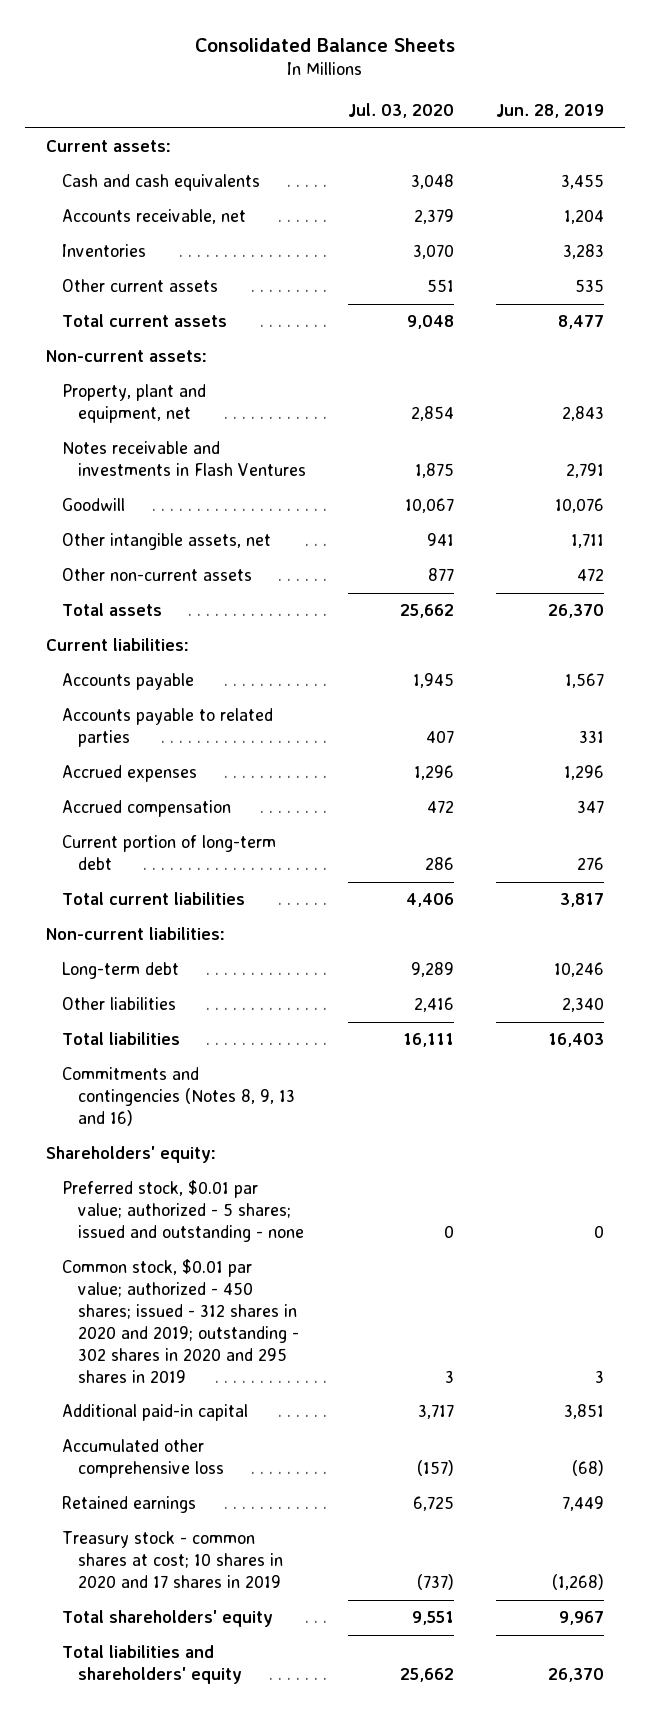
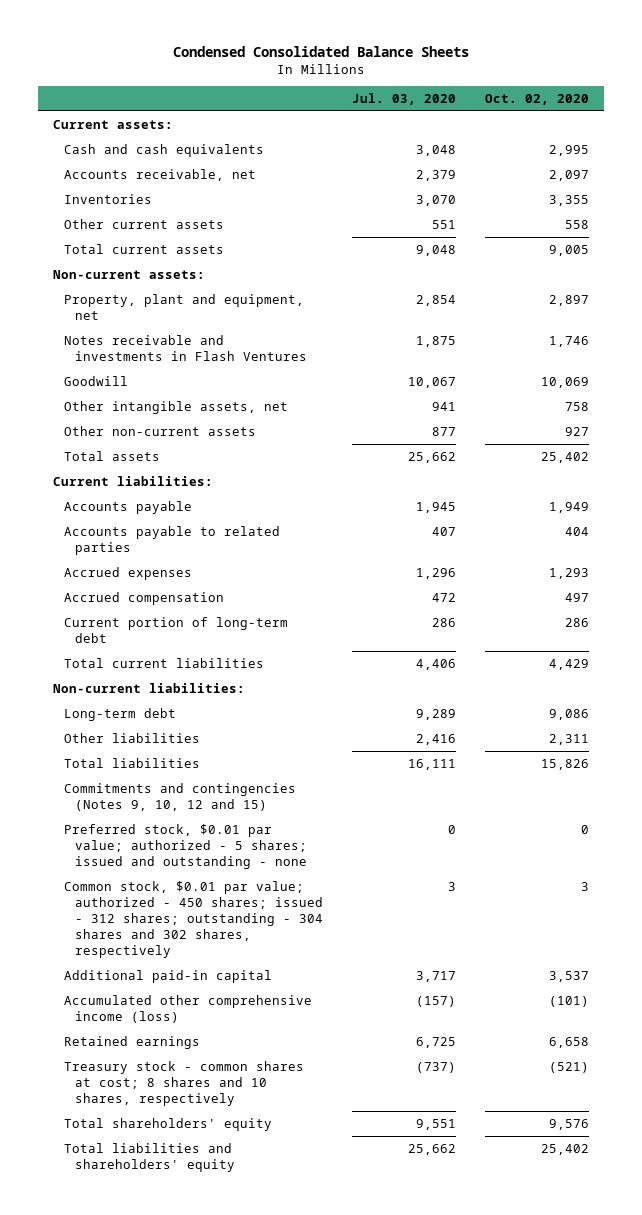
- Consolidated Balance Sheets
+ Condensed Consolidated Balance Sheets
- | Jul. 03, 2020 | Jun. 28, 2019
+ | Jul. 03, 2020 | Oct. 02, 2020
- Commitments and contingencies (Notes 8, 9, 13 and 16)
- Shareholders' equity:
+ Commitments and contingencies (Notes 9, 10, 12 and 15)
- Common stock, $0.01 par value; authorized - 450 shares; issued - 312 shares in 2020 and 2019; outstanding - 302 shares in 2020 and 295 shares in 2019 | 3 | 3
+ Common stock, $0.01 par value; authorized - 450 shares; issued - 312 shares; outstanding - 304 shares and 302 shares, respectively | 3 | 3
- Accumulated other comprehensive loss | (157) | (68)
+ Accumulated other comprehensive income (loss) | (157) | (101)
- Treasury stock - common shares at cost; 10 shares in 2020 and 17 shares in 2019 | (737) | (1,268)
+ Treasury stock - common shares at cost; 8 shares and 10 shares, respectively | (737) | (521)

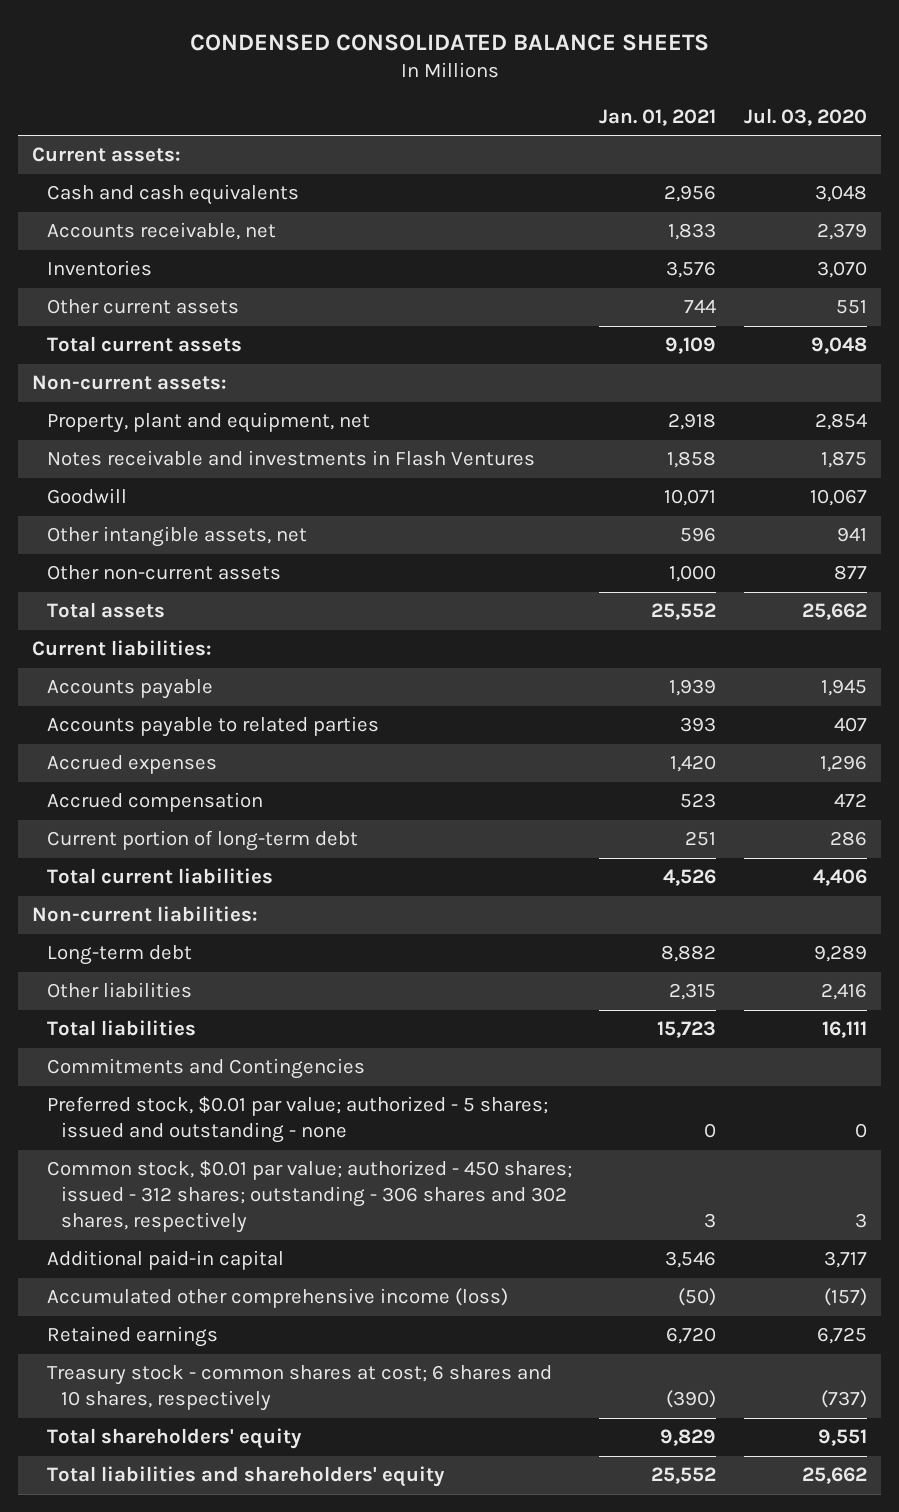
- Condensed Consolidated Balance Sheets
+ CONDENSED CONSOLIDATED BALANCE SHEETS
- | Jul. 03, 2020 | Oct. 02, 2020
+ | Jan. 01, 2021 | Jul. 03, 2020
- Commitments and contingencies (Notes 9, 10, 12 and 15)
+ Commitments and Contingencies
- Common stock, $0.01 par value; authorized - 450 shares; issued - 312 shares; outstanding - 304 shares and 302 shares, respectively | 3 | 3
+ Common stock, $0.01 par value; authorized - 450 shares; issued - 312 shares; outstanding - 306 shares and 302 shares, respectively | 3 | 3
- Treasury stock - common shares at cost; 8 shares and 10 shares, respectively | (737) | (521)
+ Treasury stock - common shares at cost; 6 shares and 10 shares, respectively | (390) | (737)

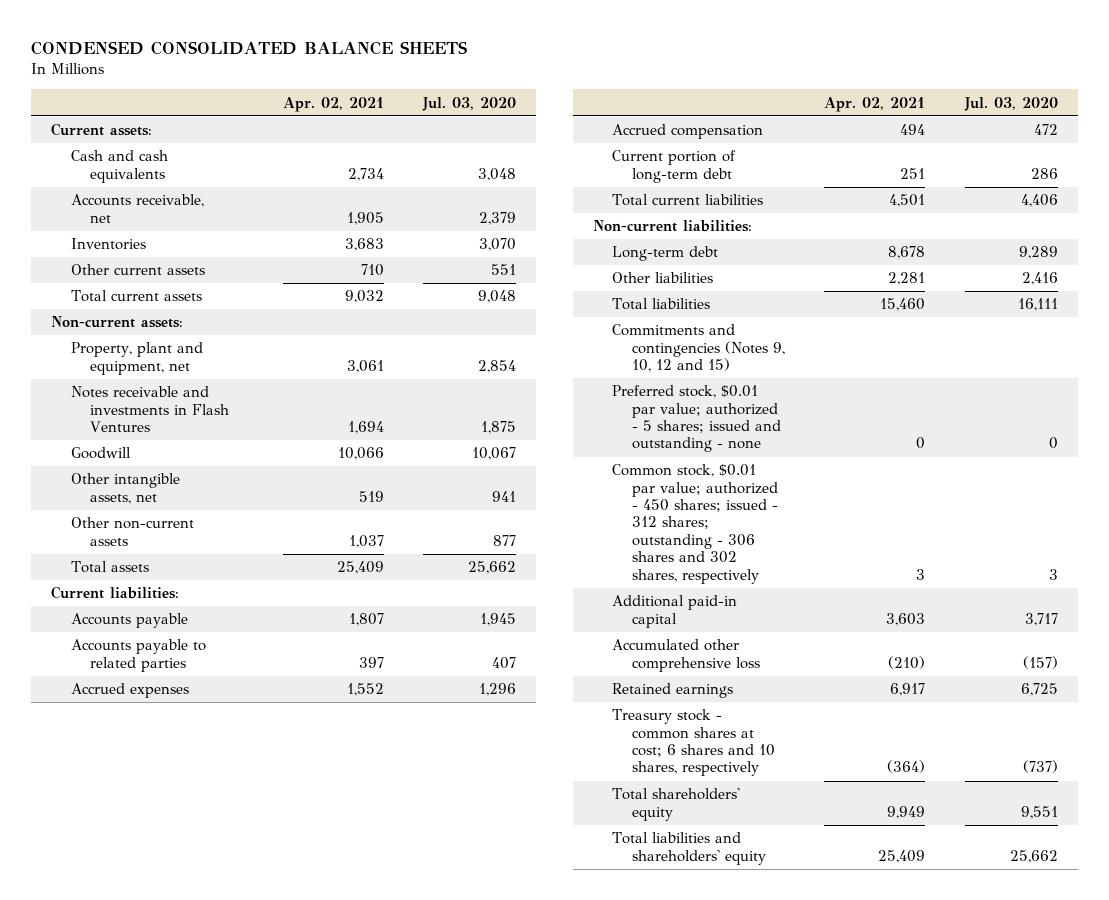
- | Jan. 01, 2021 | Jul. 03, 2020
+ | Apr. 02, 2021 | Jul. 03, 2020
- Commitments and Contingencies
+ Commitments and contingencies (Notes 9, 10, 12 and 15)
- Accumulated other comprehensive income (loss) | (50) | (157)
+ Accumulated other comprehensive loss | (210) | (157)

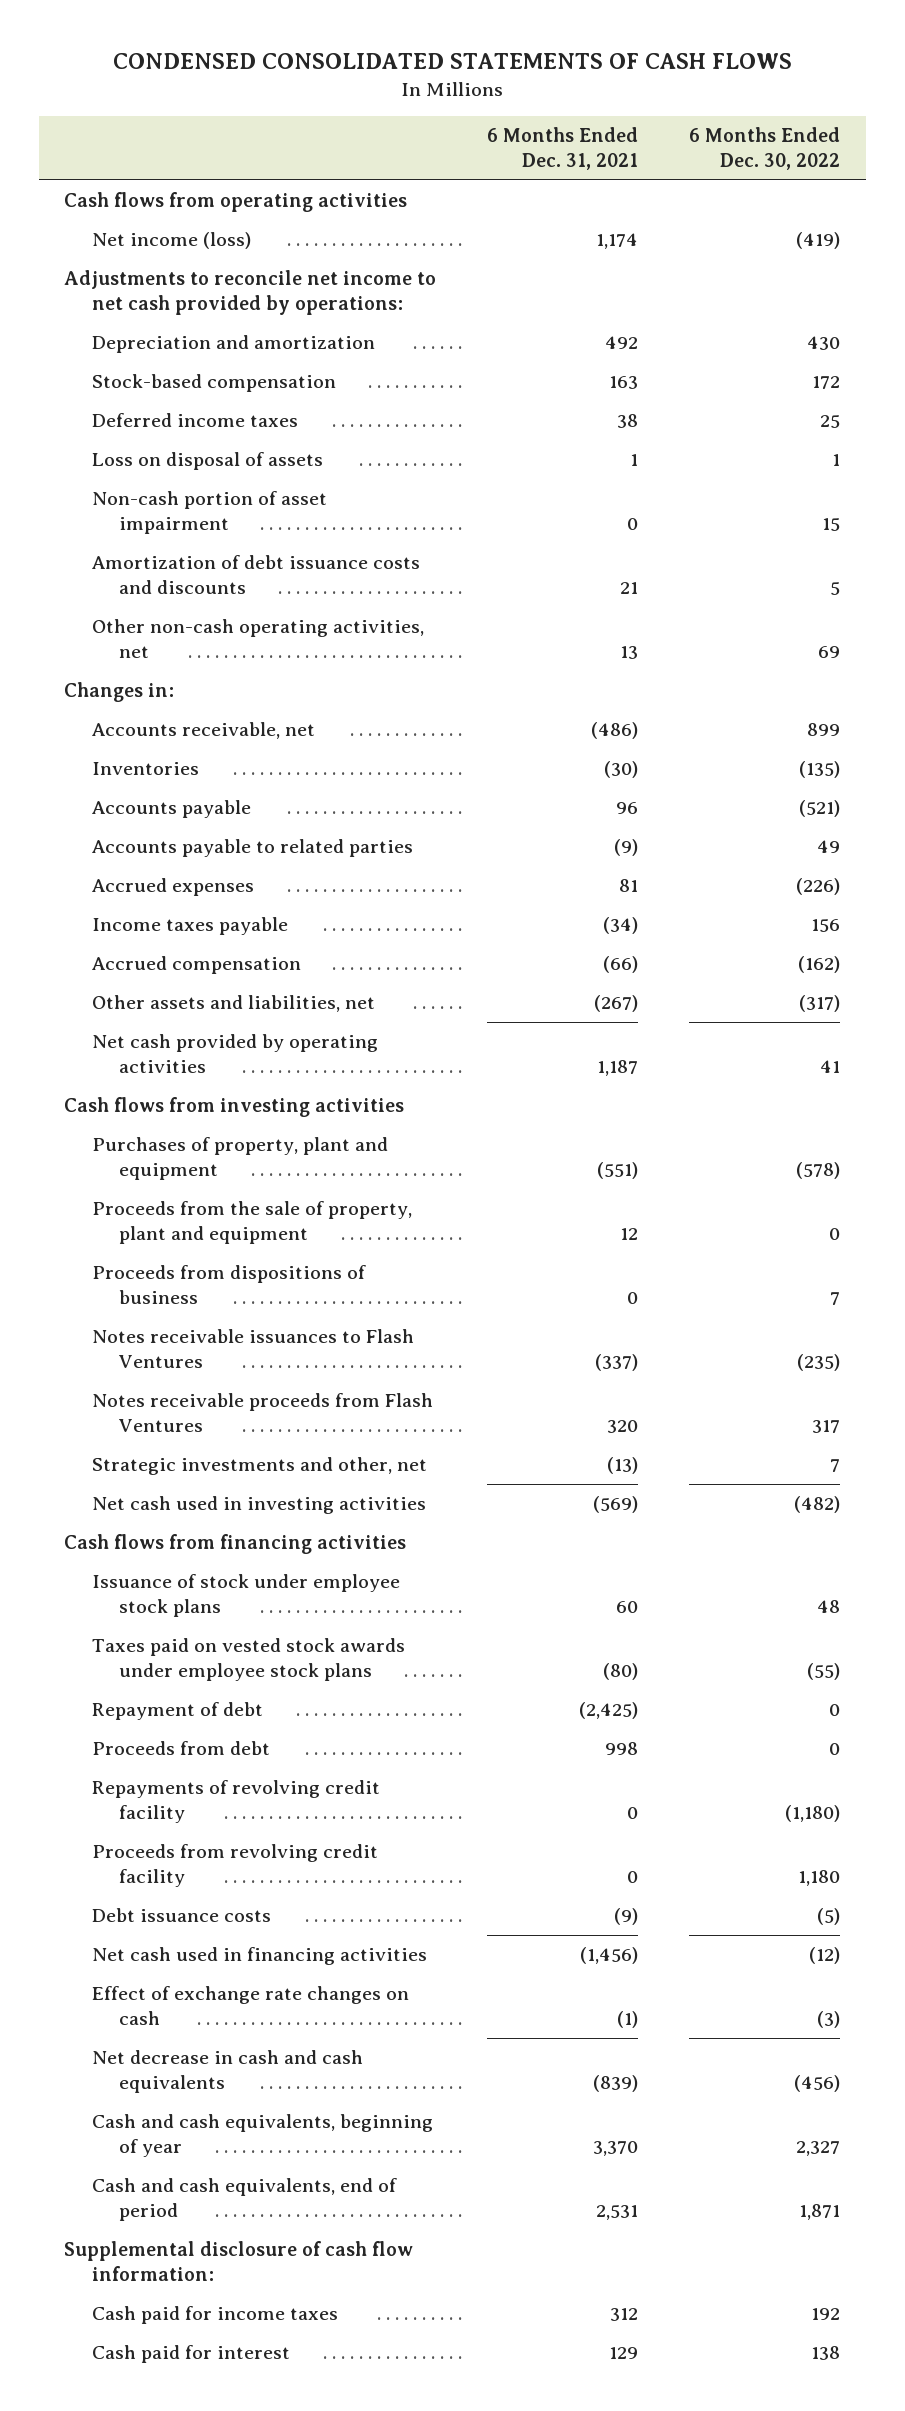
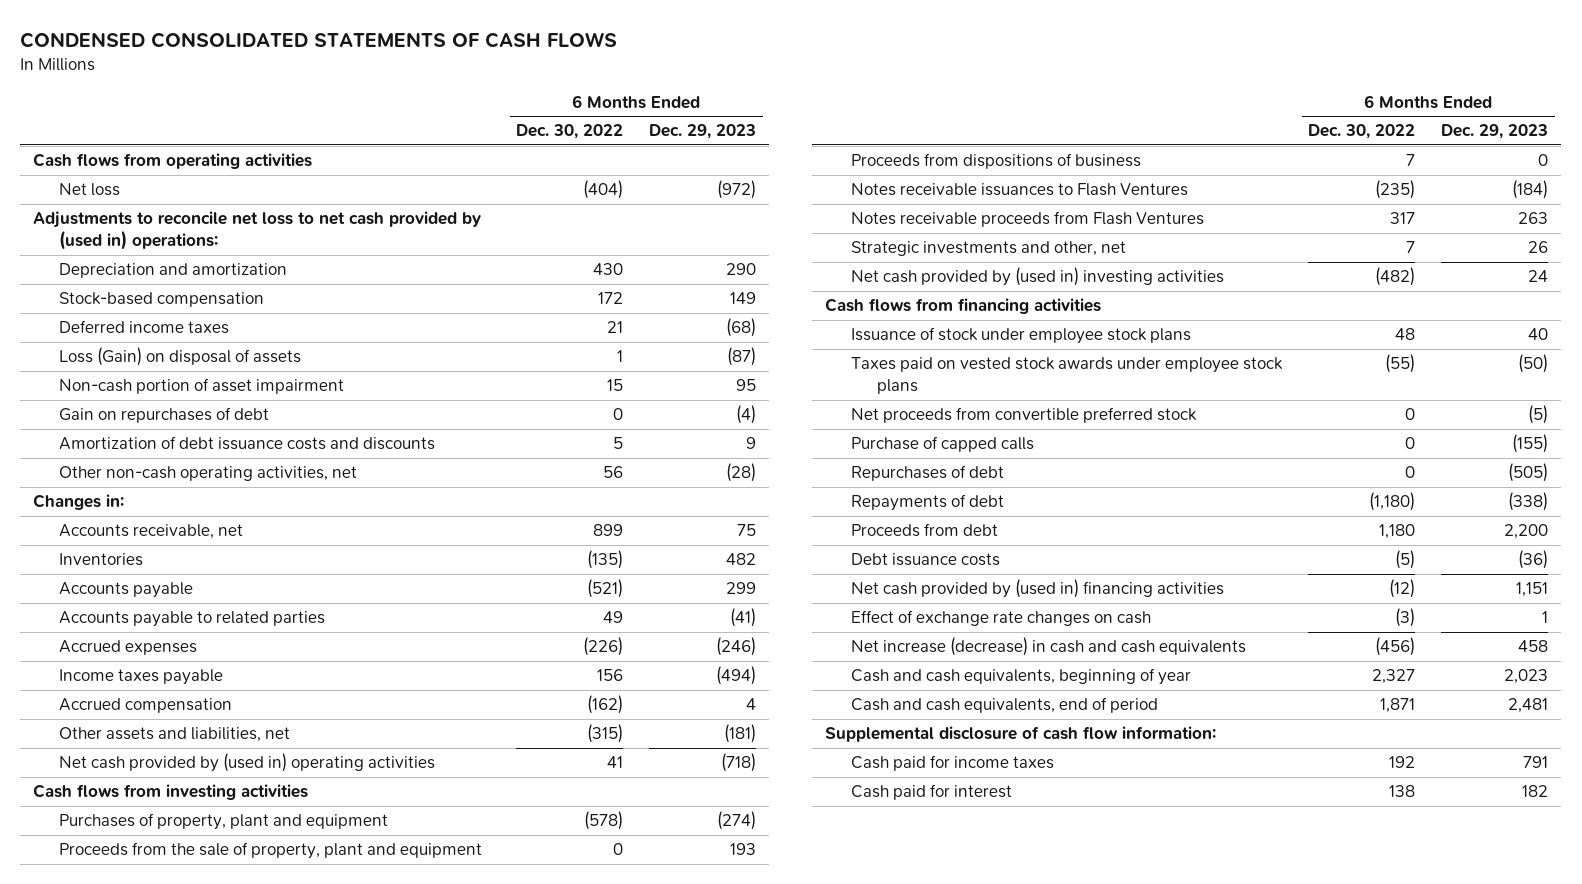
- | 6 Months Ended Dec. 31, 2021 | 6 Months Ended Dec. 30, 2022
+ | 6 Months Ended Dec. 30, 2022 | 6 Months Ended Dec. 29, 2023
- Net income (loss) | 1,174 | (419)
- Adjustments to reconcile net income to net cash provided by operations:
+ Net loss | (404) | (972)
+ Adjustments to reconcile net loss to net cash provided by (used in) operations:
- Deferred income taxes | 38 | 25
- Loss on disposal of assets | 1 | 1
+ Deferred income taxes | 21 | (68)
+ Loss (Gain) on disposal of assets | 1 | (87)
+ Gain on repurchases of debt | 0 | (4)
- Other non-cash operating activities, net | 13 | 69
+ Other non-cash operating activities, net | 56 | (28)
- Other assets and liabilities, net | (267) | (317)
- Net cash provided by operating activities | 1,187 | 41
+ Other assets and liabilities, net | (315) | (181)
+ Net cash provided by (used in) operating activities | 41 | (718)
- Net cash used in investing activities | (569) | (482)
+ Net cash provided by (used in) investing activities | (482) | 24
- Repayment of debt | (2,425) | 0
- Proceeds from debt | 998 | 0
- Repayments of revolving credit facility | 0 | (1,180)
- Proceeds from revolving credit facility | 0 | 1,180
+ Net proceeds from convertible preferred stock | 0 | (5)
+ Purchase of capped calls | 0 | (155)
+ Repurchases of debt | 0 | (505)
+ Repayments of debt | (1,180) | (338)
+ Proceeds from debt | 1,180 | 2,200
- Net cash used in financing activities | (1,456) | (12)
+ Net cash provided by (used in) financing activities | (12) | 1,151
- Net decrease in cash and cash equivalents | (839) | (456)
+ Net increase (decrease) in cash and cash equivalents | (456) | 458

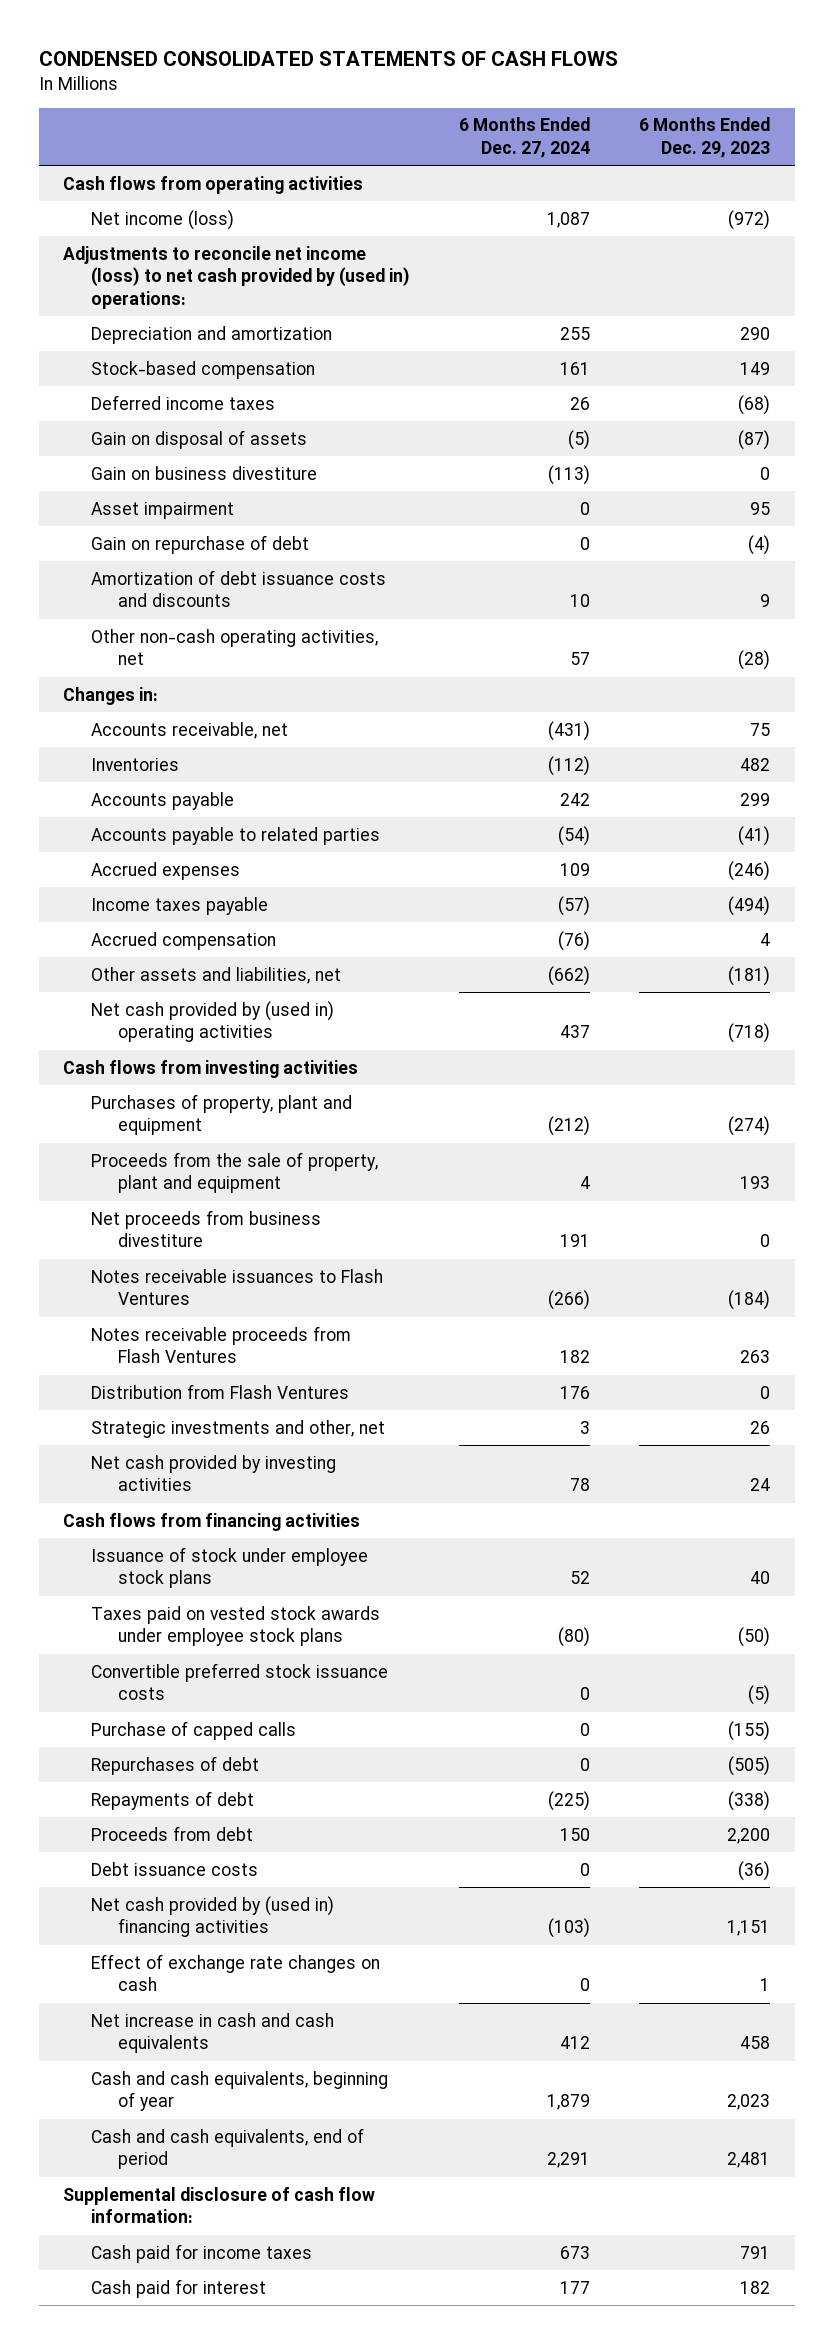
- | 6 Months Ended Dec. 30, 2022 | 6 Months Ended Dec. 29, 2023
+ | 6 Months Ended Dec. 27, 2024 | 6 Months Ended Dec. 29, 2023
- Net loss | (404) | (972)
- Adjustments to reconcile net loss to net cash provided by (used in) operations:
+ Net income (loss) | 1,087 | (972)
+ Adjustments to reconcile net income (loss) to net cash provided by (used in) operations:
- Loss (Gain) on disposal of assets | 1 | (87)
- Non-cash portion of asset impairment | 15 | 95
- Gain on repurchases of debt | 0 | (4)
+ Gain on disposal of assets | (5) | (87)
+ Gain on business divestiture | (113) | 0
+ Asset impairment | 0 | 95
+ Gain on repurchase of debt | 0 | (4)
- Proceeds from dispositions of business | 7 | 0
+ Net proceeds from business divestiture | 191 | 0
+ Distribution from Flash Ventures | 176 | 0
- Net cash provided by (used in) investing activities | (482) | 24
+ Net cash provided by investing activities | 78 | 24
- Net proceeds from convertible preferred stock | 0 | (5)
+ Convertible preferred stock issuance costs | 0 | (5)
- Net increase (decrease) in cash and cash equivalents | (456) | 458
+ Net increase in cash and cash equivalents | 412 | 458

